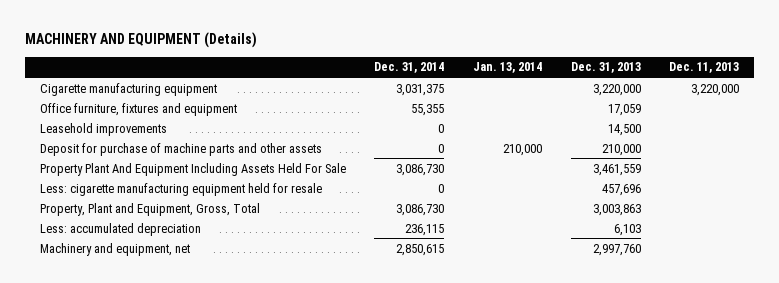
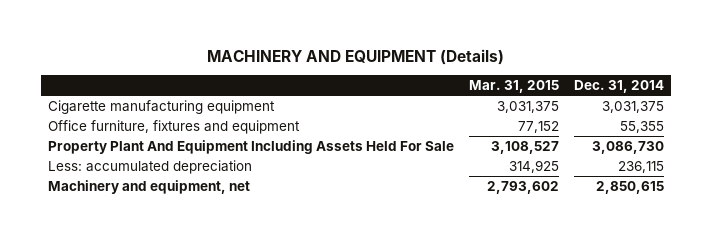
- | Dec. 31, 2014 | Jan. 13, 2014 | Dec. 31, 2013 | Dec. 11, 2013
+ | Mar. 31, 2015 | Dec. 31, 2014
- Leasehold improvements | 0 | | 14,500 |
- Deposit for purchase of machine parts and other assets | 0 | 210,000 | 210,000 |
- Less: cigarette manufacturing equipment held for resale | 0 | | 457,696 |
- Property, Plant and Equipment, Gross, Total | 3,086,730 | | 3,003,863 |

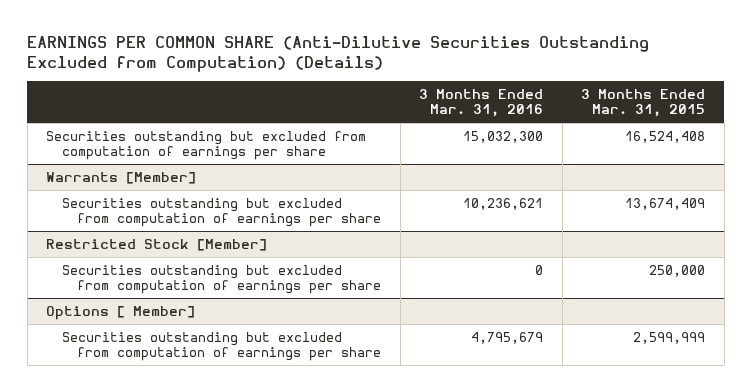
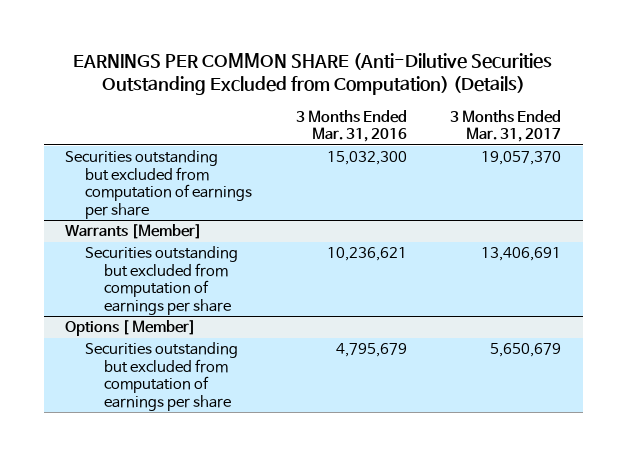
- | 3 Months Ended Mar. 31, 2016 | 3 Months Ended Mar. 31, 2015
+ | 3 Months Ended Mar. 31, 2016 | 3 Months Ended Mar. 31, 2017
- Restricted Stock [Member]
- Securities outstanding but excluded from computation of earnings per share | 0 | 250,000

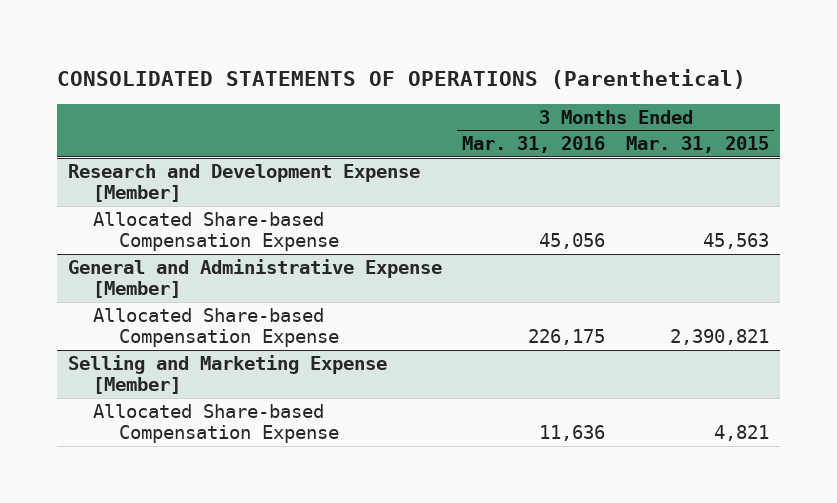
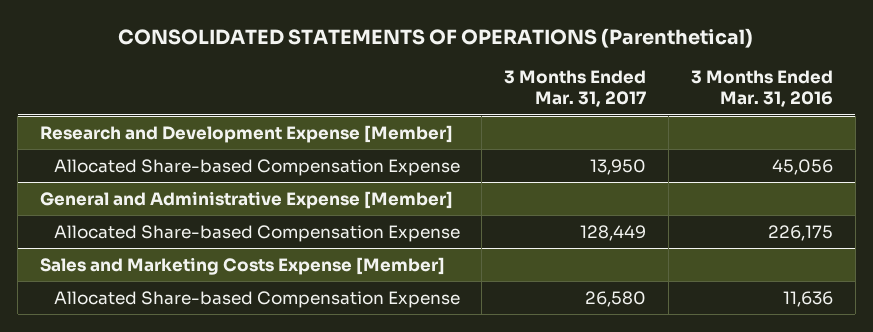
- | 3 Months Ended Mar. 31, 2016 | 3 Months Ended Mar. 31, 2015
+ | 3 Months Ended Mar. 31, 2017 | 3 Months Ended Mar. 31, 2016
- Selling and Marketing Expense [Member]
+ Sales and Marketing Costs Expense [Member]

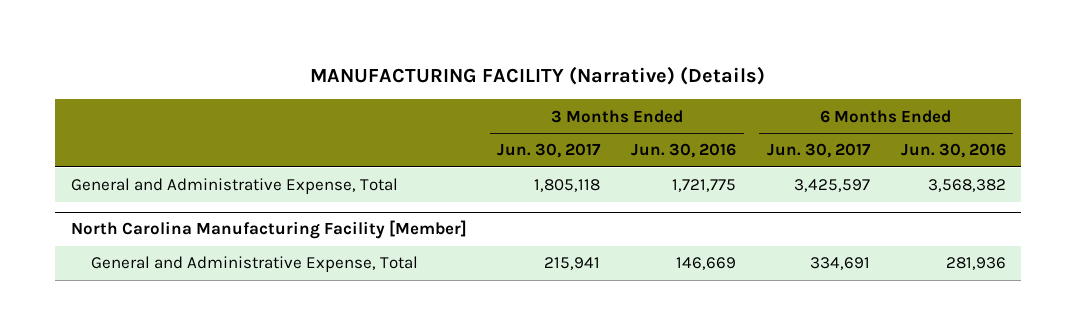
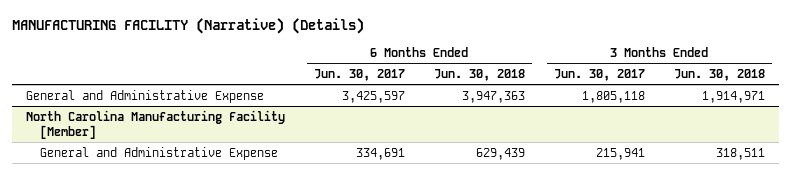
- | 3 Months Ended Jun. 30, 2017 | 3 Months Ended Jun. 30, 2016 | 6 Months Ended Jun. 30, 2017 | 6 Months Ended Jun. 30, 2016
+ | 6 Months Ended Jun. 30, 2017 | 6 Months Ended Jun. 30, 2018 | 3 Months Ended Jun. 30, 2017 | 3 Months Ended Jun. 30, 2018
- General and Administrative Expense, Total | 1,805,118 | 1,721,775 | 3,425,597 | 3,568,382
+ General and Administrative Expense | 3,425,597 | 3,947,363 | 1,805,118 | 1,914,971
@ North Carolina Manufacturing Facility [Member]
- General and Administrative Expense, Total | 215,941 | 146,669 | 334,691 | 281,936
+ General and Administrative Expense | 334,691 | 629,439 | 215,941 | 318,511

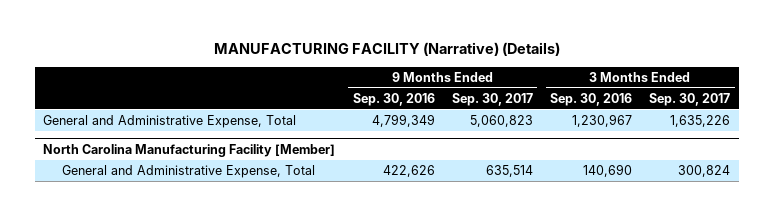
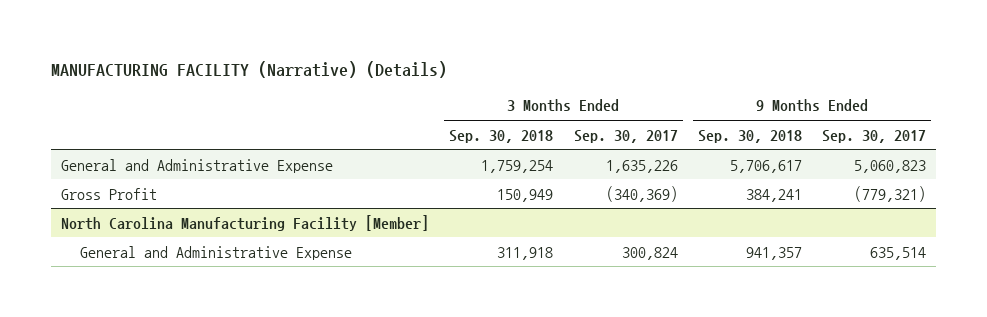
- | 9 Months Ended Sep. 30, 2016 | 9 Months Ended Sep. 30, 2017 | 3 Months Ended Sep. 30, 2016 | 3 Months Ended Sep. 30, 2017
+ | 3 Months Ended Sep. 30, 2018 | 3 Months Ended Sep. 30, 2017 | 9 Months Ended Sep. 30, 2018 | 9 Months Ended Sep. 30, 2017
- General and Administrative Expense, Total | 4,799,349 | 5,060,823 | 1,230,967 | 1,635,226
+ General and Administrative Expense | 1,759,254 | 1,635,226 | 5,706,617 | 5,060,823
+ Gross Profit | 150,949 | (340,369) | 384,241 | (779,321)
@ North Carolina Manufacturing Facility [Member]
- General and Administrative Expense, Total | 422,626 | 635,514 | 140,690 | 300,824
+ General and Administrative Expense | 311,918 | 300,824 | 941,357 | 635,514

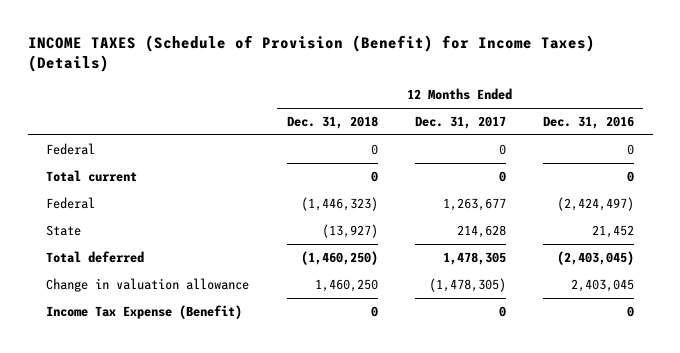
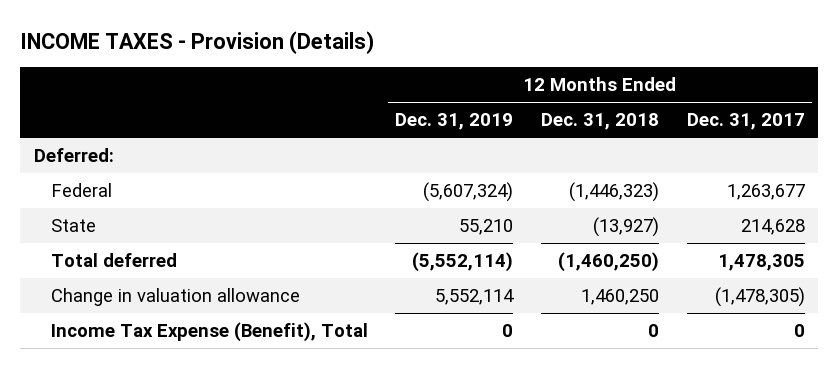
- INCOME TAXES (Schedule of Provision (Benefit) for Income Taxes) (Details)
+ INCOME TAXES - Provision (Details)
- | 12 Months Ended Dec. 31, 2018 | 12 Months Ended Dec. 31, 2017 | 12 Months Ended Dec. 31, 2016
+ | 12 Months Ended Dec. 31, 2019 | 12 Months Ended Dec. 31, 2018 | 12 Months Ended Dec. 31, 2017
- Federal | 0 | 0 | 0
- Total current | 0 | 0 | 0
+ Deferred:
- Income Tax Expense (Benefit) | 0 | 0 | 0
+ Income Tax Expense (Benefit), Total | 0 | 0 | 0

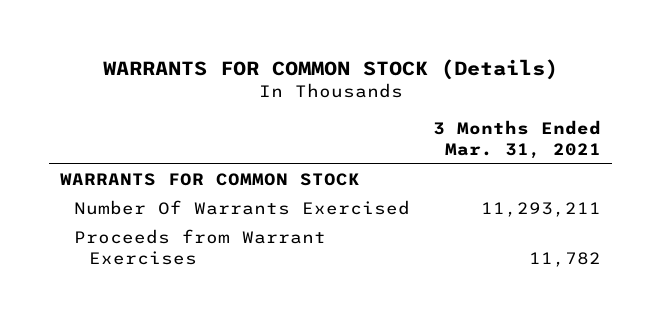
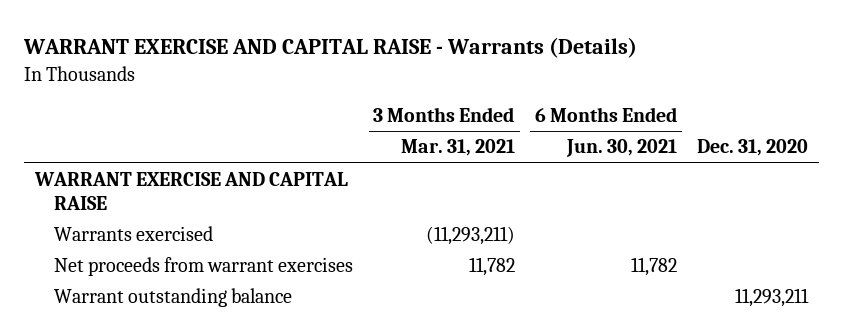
- WARRANTS FOR COMMON STOCK (Details)
+ WARRANT EXERCISE AND CAPITAL RAISE - Warrants (Details)
- | 3 Months Ended Mar. 31, 2021
+ | 3 Months Ended Mar. 31, 2021 | 6 Months Ended Jun. 30, 2021 | Dec. 31, 2020
- WARRANTS FOR COMMON STOCK
- Number Of Warrants Exercised | 11,293,211
- Proceeds from Warrant Exercises | 11,782
+ WARRANT EXERCISE AND CAPITAL RAISE
+ Warrants exercised | (11,293,211) | |
+ Net proceeds from warrant exercises | 11,782 | 11,782 |
+ Warrant outstanding balance | | | 11,293,211

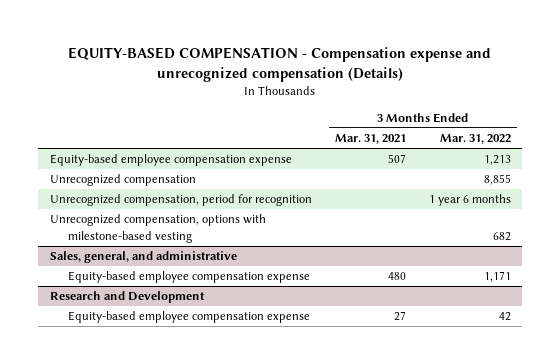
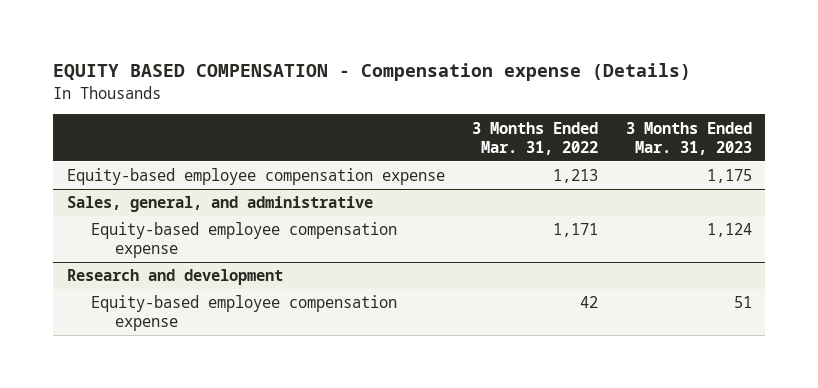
- EQUITY-BASED COMPENSATION - Compensation expense and unrecognized compensation (Details)
+ EQUITY BASED COMPENSATION - Compensation expense (Details)
- | 3 Months Ended Mar. 31, 2021 | 3 Months Ended Mar. 31, 2022
+ | 3 Months Ended Mar. 31, 2022 | 3 Months Ended Mar. 31, 2023
- Unrecognized compensation | | 8,855
- Unrecognized compensation, period for recognition | | 1 year 6 months
- Unrecognized compensation, options with milestone-based vesting | | 682
- Research and Development
+ Research and development

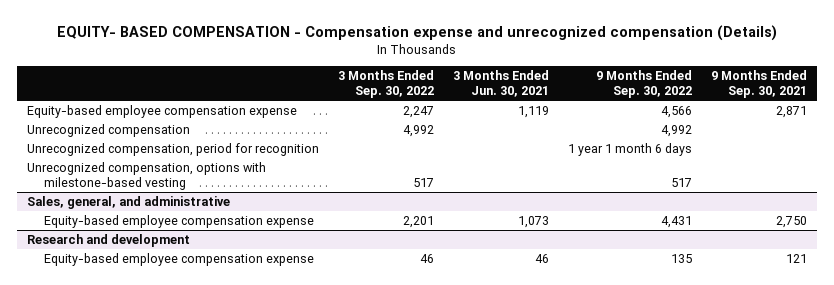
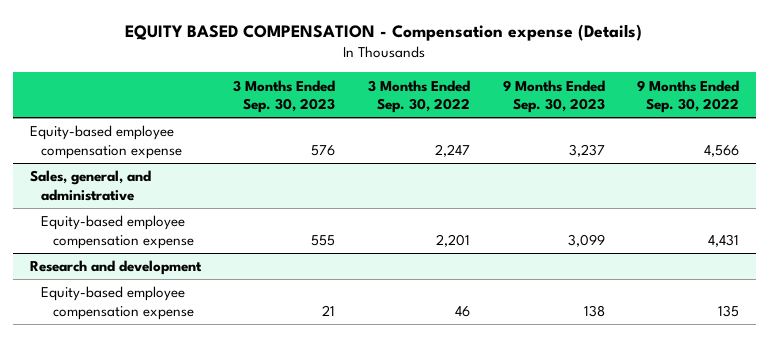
- EQUITY- BASED COMPENSATION - Compensation expense and unrecognized compensation (Details)
+ EQUITY BASED COMPENSATION - Compensation expense (Details)
- | 3 Months Ended Sep. 30, 2022 | 3 Months Ended Jun. 30, 2021 | 9 Months Ended Sep. 30, 2022 | 9 Months Ended Sep. 30, 2021
+ | 3 Months Ended Sep. 30, 2023 | 3 Months Ended Sep. 30, 2022 | 9 Months Ended Sep. 30, 2023 | 9 Months Ended Sep. 30, 2022
- Unrecognized compensation | 4,992 | | 4,992 |
- Unrecognized compensation, period for recognition | | | 1 year 1 month 6 days |
- Unrecognized compensation, options with milestone-based vesting | 517 | | 517 |

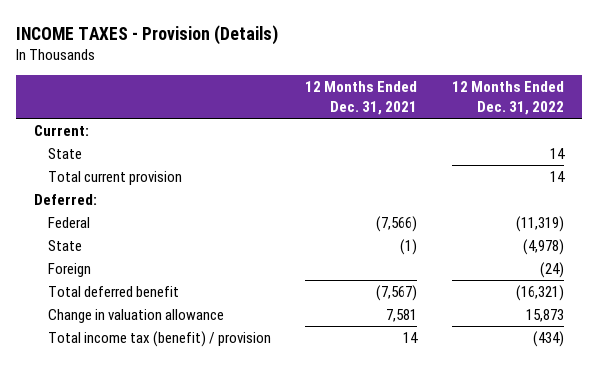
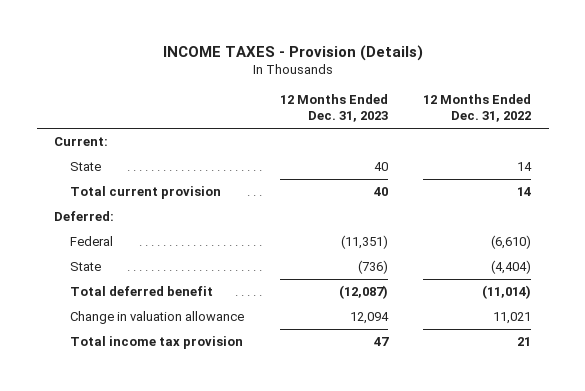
- | 12 Months Ended Dec. 31, 2021 | 12 Months Ended Dec. 31, 2022
+ | 12 Months Ended Dec. 31, 2023 | 12 Months Ended Dec. 31, 2022
- Federal | (7,566) | (11,319)
- State | (1) | (4,978)
- Foreign | | (24)
- Total deferred benefit | (7,567) | (16,321)
- Change in valuation allowance | 7,581 | 15,873
- Total income tax (benefit) / provision | 14 | (434)
+ Federal | (11,351) | (6,610)
+ State | (736) | (4,404)
+ Total deferred benefit | (12,087) | (11,014)
+ Change in valuation allowance | 12,094 | 11,021
+ Total income tax provision | 47 | 21

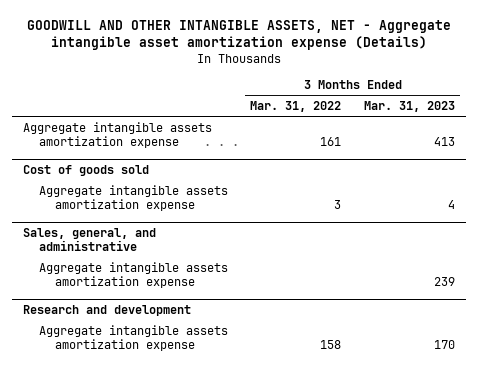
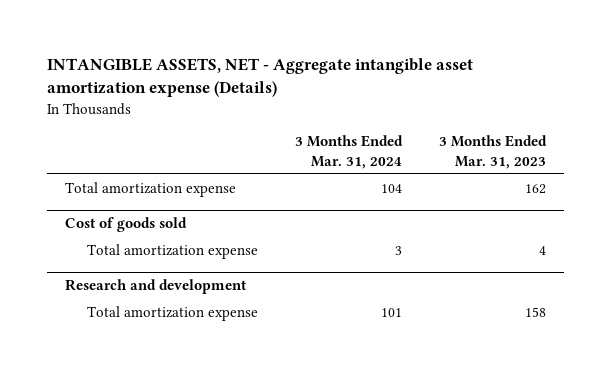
- GOODWILL AND OTHER INTANGIBLE ASSETS, NET - Aggregate intangible asset amortization expense (Details)
+ INTANGIBLE ASSETS, NET - Aggregate intangible asset amortization expense (Details)
- | 3 Months Ended Mar. 31, 2022 | 3 Months Ended Mar. 31, 2023
+ | 3 Months Ended Mar. 31, 2024 | 3 Months Ended Mar. 31, 2023
- Aggregate intangible assets amortization expense | 161 | 413
+ Total amortization expense | 104 | 162
@ Cost of goods sold
- Aggregate intangible assets amortization expense | 3 | 4
- Sales, general, and administrative
- Aggregate intangible assets amortization expense | | 239
@ Cost of goods sold
+ Total amortization expense | 3 | 4
@ Research and development
- Aggregate intangible assets amortization expense | 158 | 170
+ Total amortization expense | 101 | 158

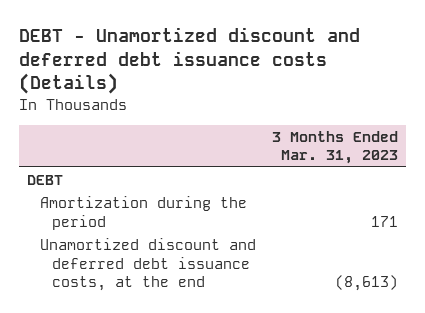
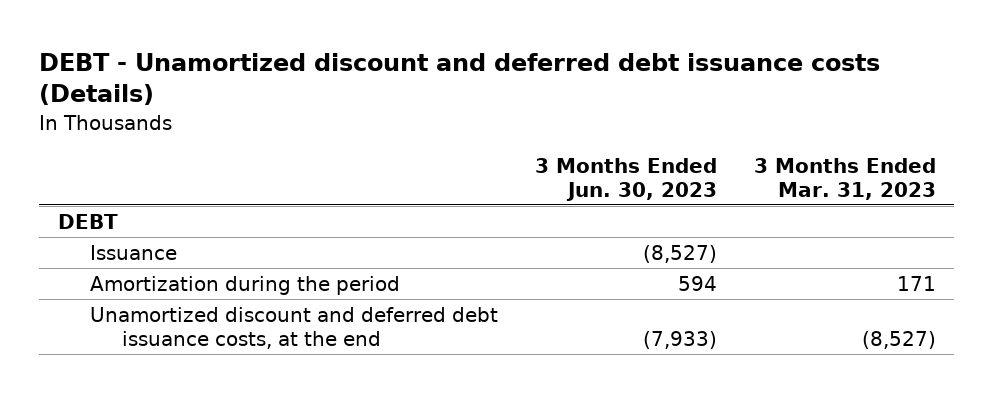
- | 3 Months Ended Mar. 31, 2023
+ | 3 Months Ended Jun. 30, 2023 | 3 Months Ended Mar. 31, 2023
+ Issuance | (8,527) |
- Unamortized discount and deferred debt issuance costs, at the end | (8,613)
+ Unamortized discount and deferred debt issuance costs, at the end | (7,933) | (8,527)

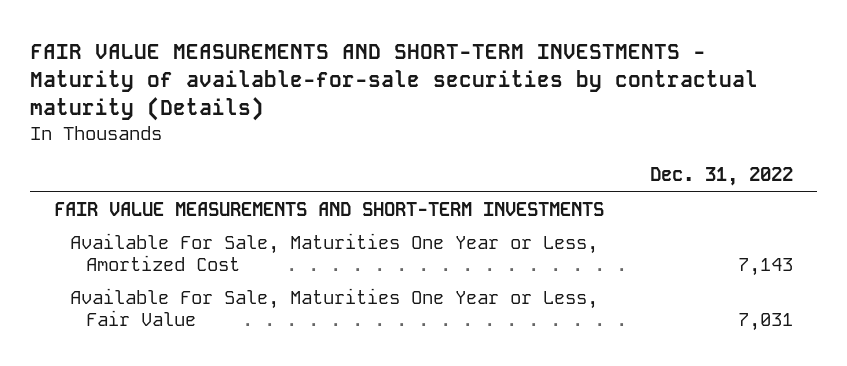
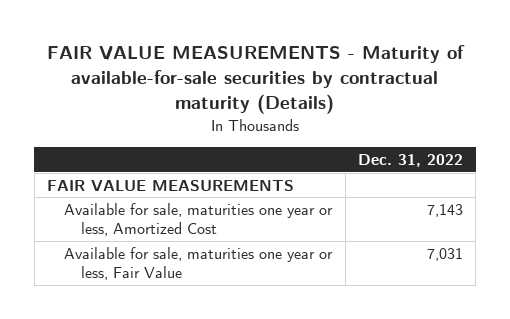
- FAIR VALUE MEASUREMENTS AND SHORT-TERM INVESTMENTS - Maturity of available-for-sale securities by contractual maturity (Details)
+ FAIR VALUE MEASUREMENTS - Maturity of available-for-sale securities by contractual maturity (Details)
- FAIR VALUE MEASUREMENTS AND SHORT-TERM INVESTMENTS
- Available For Sale, Maturities One Year or Less, Amortized Cost | 7,143
- Available For Sale, Maturities One Year or Less, Fair Value | 7,031
+ FAIR VALUE MEASUREMENTS
+ Available for sale, maturities one year or less, Amortized Cost | 7,143
+ Available for sale, maturities one year or less, Fair Value | 7,031

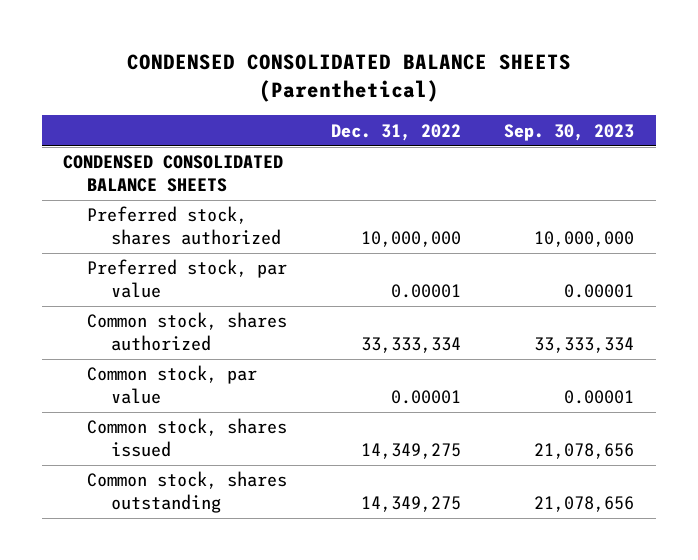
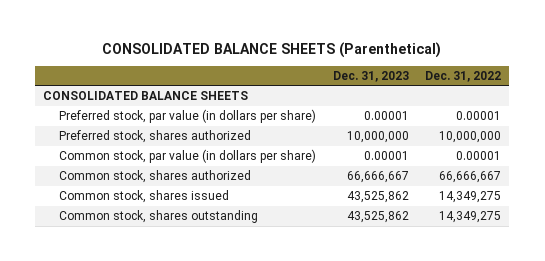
- CONDENSED CONSOLIDATED BALANCE SHEETS (Parenthetical)
+ CONSOLIDATED BALANCE SHEETS (Parenthetical)
- | Dec. 31, 2022 | Sep. 30, 2023
+ | Dec. 31, 2023 | Dec. 31, 2022
- CONDENSED CONSOLIDATED BALANCE SHEETS
+ CONSOLIDATED BALANCE SHEETS
+ Preferred stock, par value (in dollars per share) | 0.00001 | 0.00001
- Preferred stock, par value | 0.00001 | 0.00001
- Common stock, shares authorized | 33,333,334 | 33,333,334
- Common stock, par value | 0.00001 | 0.00001
+ Common stock, par value (in dollars per share) | 0.00001 | 0.00001
+ Common stock, shares authorized | 66,666,667 | 66,666,667

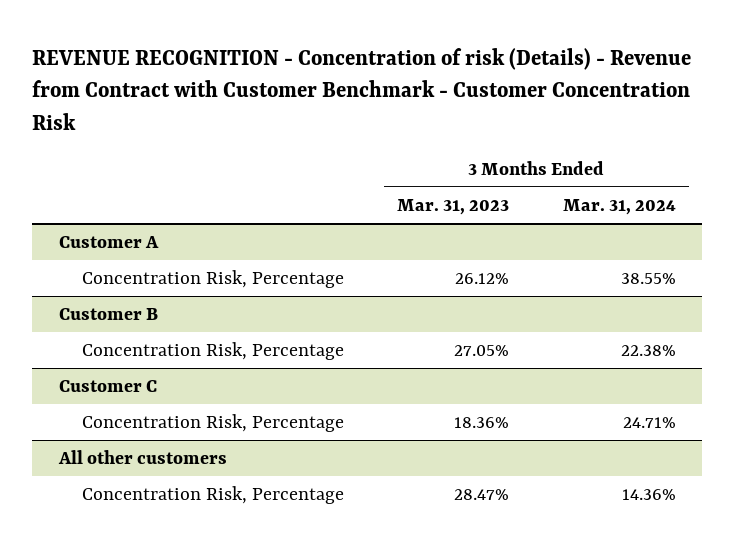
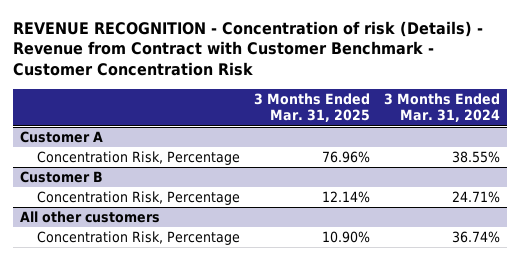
- | 3 Months Ended Mar. 31, 2023 | 3 Months Ended Mar. 31, 2024
+ | 3 Months Ended Mar. 31, 2025 | 3 Months Ended Mar. 31, 2024
@ Customer B
- Concentration Risk, Percentage | 27.05% | 22.38%
- Customer C
@ All other customers
- Concentration Risk, Percentage | 28.47% | 14.36%
+ Concentration Risk, Percentage | 10.90% | 36.74%

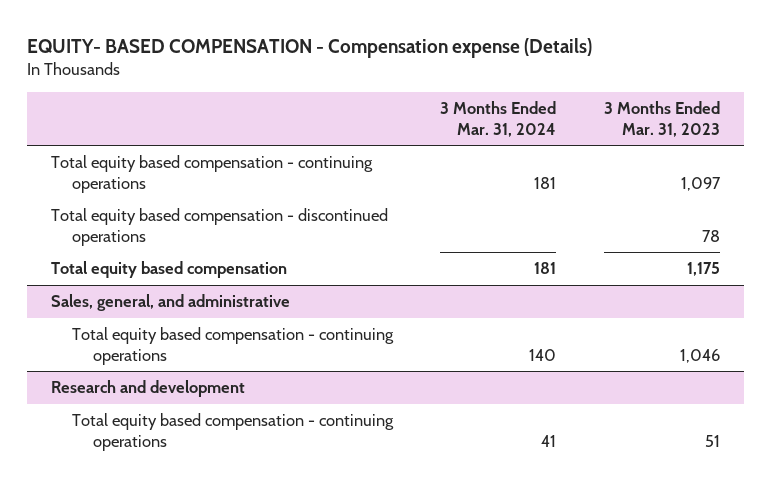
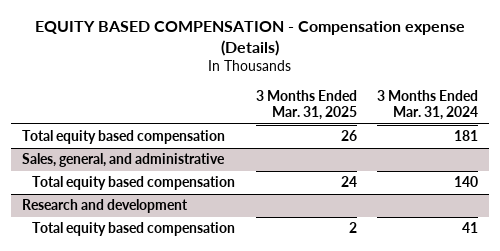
- EQUITY- BASED COMPENSATION - Compensation expense (Details)
+ EQUITY BASED COMPENSATION - Compensation expense (Details)
- | 3 Months Ended Mar. 31, 2024 | 3 Months Ended Mar. 31, 2023
+ | 3 Months Ended Mar. 31, 2025 | 3 Months Ended Mar. 31, 2024
- Total equity based compensation - continuing operations | 181 | 1,097
- Total equity based compensation - discontinued operations | | 78
@ Sales, general, and administrative
- Total equity based compensation - continuing operations | 140 | 1,046
+ Total equity based compensation | 24 | 140
@ Research and development
- Total equity based compensation - continuing operations | 41 | 51
+ Total equity based compensation | 2 | 41

